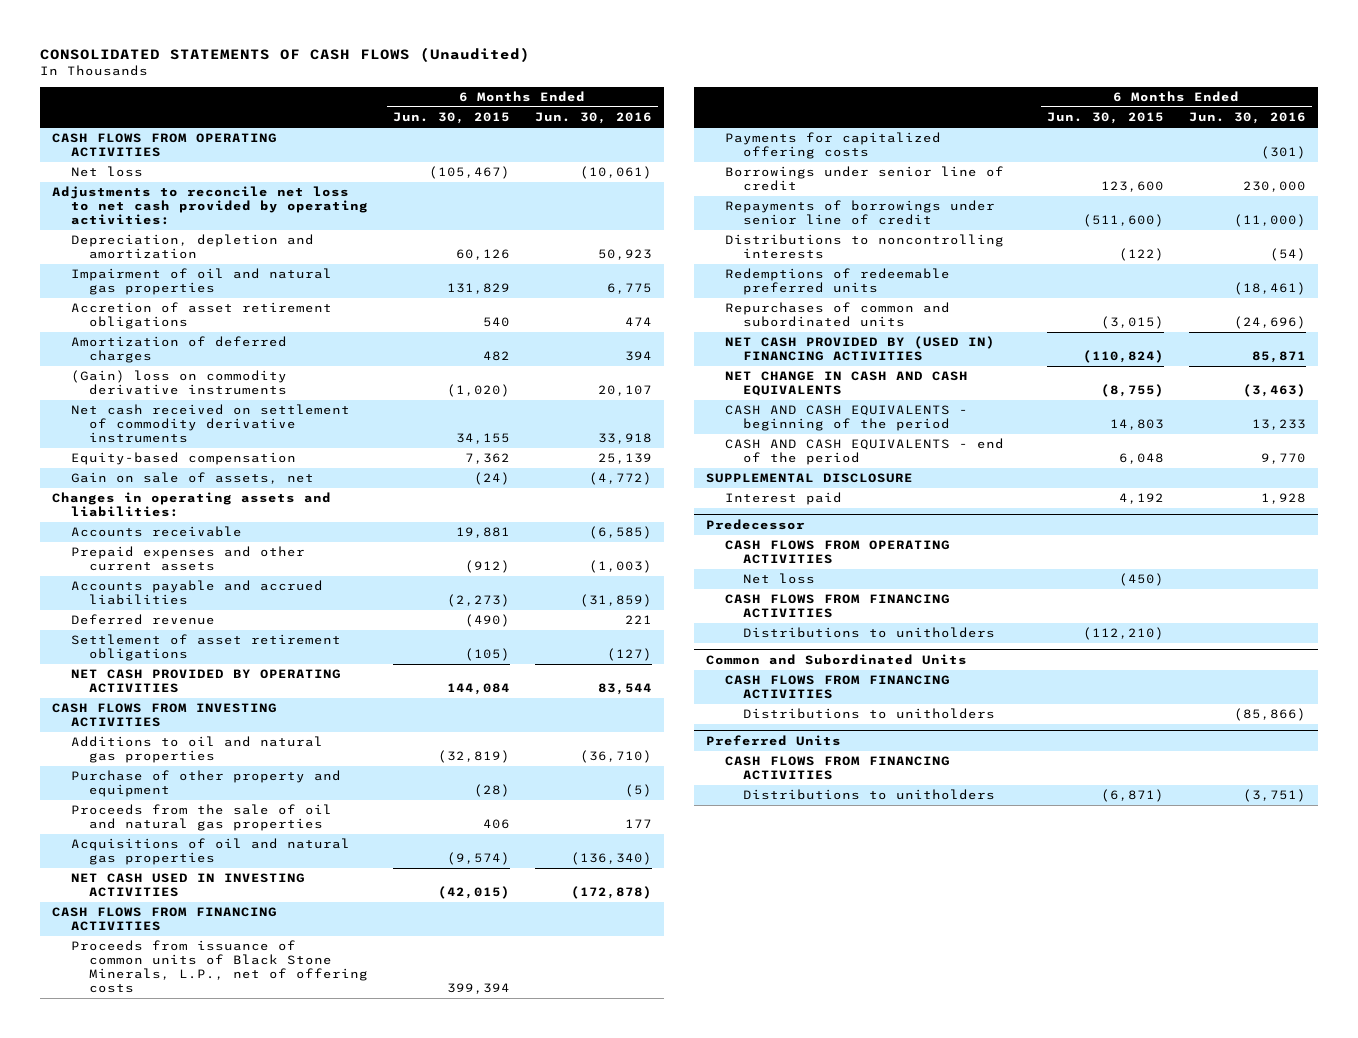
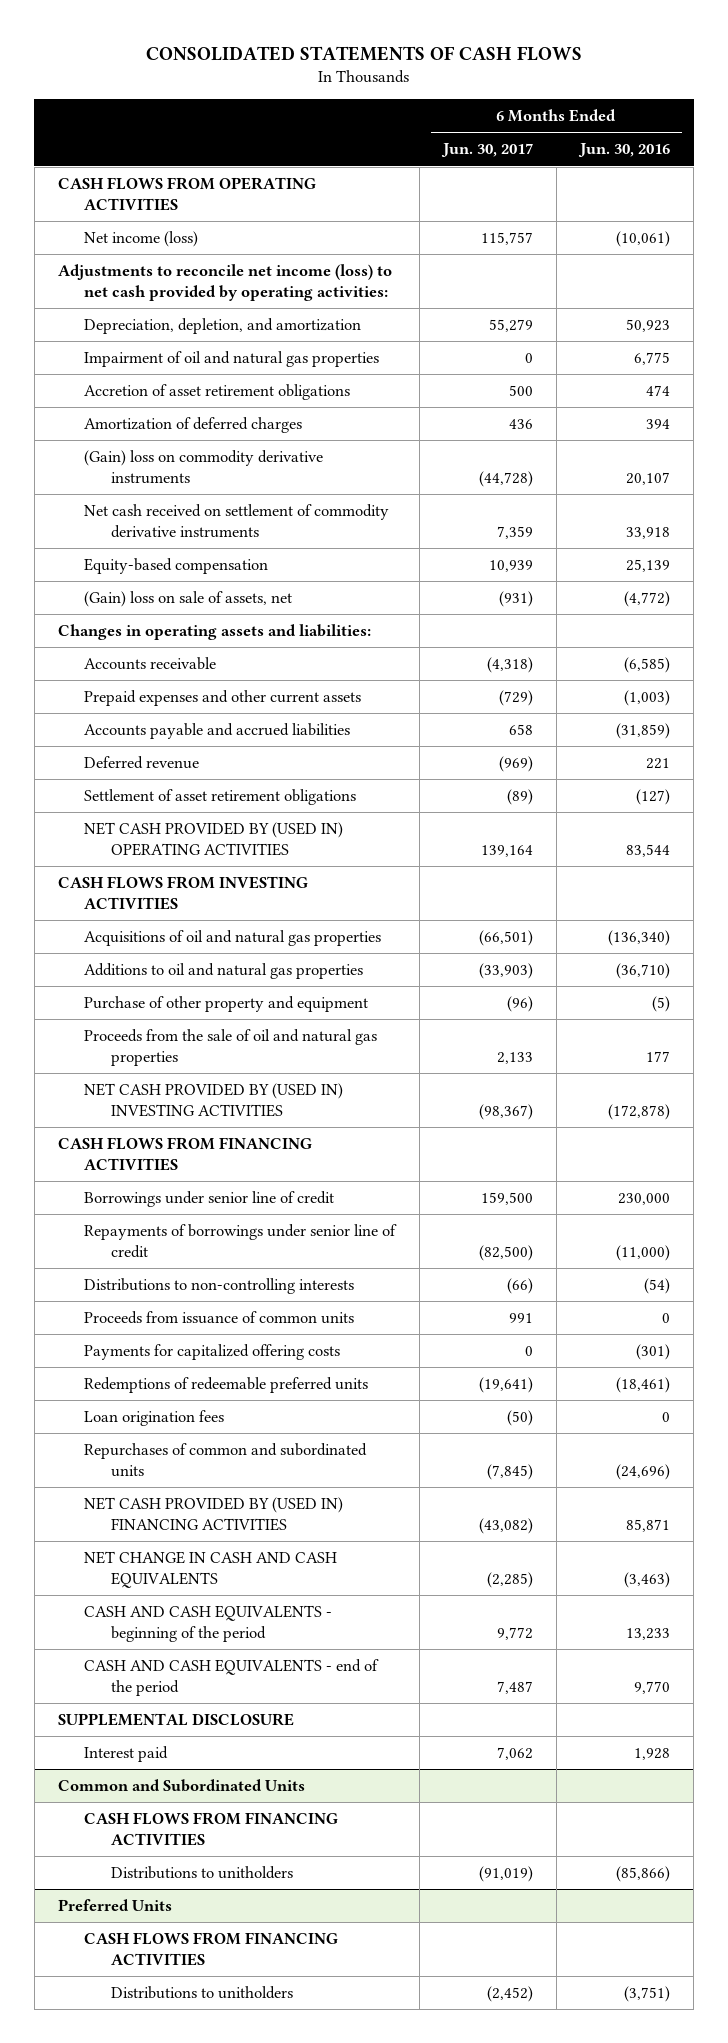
- CONSOLIDATED STATEMENTS OF CASH FLOWS (Unaudited)
+ CONSOLIDATED STATEMENTS OF CASH FLOWS
- | 6 Months Ended Jun. 30, 2015 | 6 Months Ended Jun. 30, 2016
+ | 6 Months Ended Jun. 30, 2017 | 6 Months Ended Jun. 30, 2016
- Net loss | (105,467) | (10,061)
- Adjustments to reconcile net loss to net cash provided by operating activities:
- Depreciation, depletion and amortization | 60,126 | 50,923
+ Net income (loss) | 115,757 | (10,061)
+ Adjustments to reconcile net income (loss) to net cash provided by operating activities:
+ Depreciation, depletion, and amortization | 55,279 | 50,923
- Gain on sale of assets, net | (24) | (4,772)
+ (Gain) loss on sale of assets, net | (931) | (4,772)
- NET CASH PROVIDED BY OPERATING ACTIVITIES | 144,084 | 83,544
+ NET CASH PROVIDED BY (USED IN) OPERATING ACTIVITIES | 139,164 | 83,544
moved up: Acquisitions of oil and natural gas properties | (66,501) | (136,340)
- NET CASH USED IN INVESTING ACTIVITIES | (42,015) | (172,878)
+ NET CASH PROVIDED BY (USED IN) INVESTING ACTIVITIES | (98,367) | (172,878)
- Proceeds from issuance of common units of Black Stone Minerals, L.P., net of offering costs | 399,394 |
- Distributions to noncontrolling interests | (122) | (54)
+ Distributions to non-controlling interests | (66) | (54)
+ Proceeds from issuance of common units | 991 | 0
moved down: Payments for capitalized offering costs | 0 | (301)
+ Loan origination fees | (50) | 0
- Predecessor
- CASH FLOWS FROM OPERATING ACTIVITIES
- Net loss | (450) |
- CASH FLOWS FROM FINANCING ACTIVITIES
- Distributions to unitholders | (112,210) |

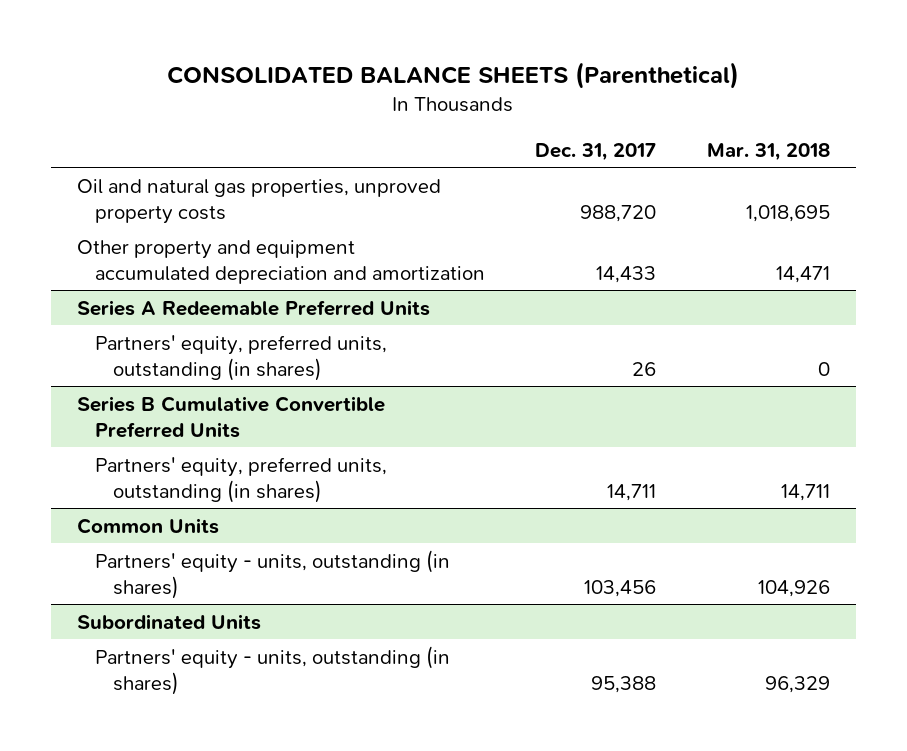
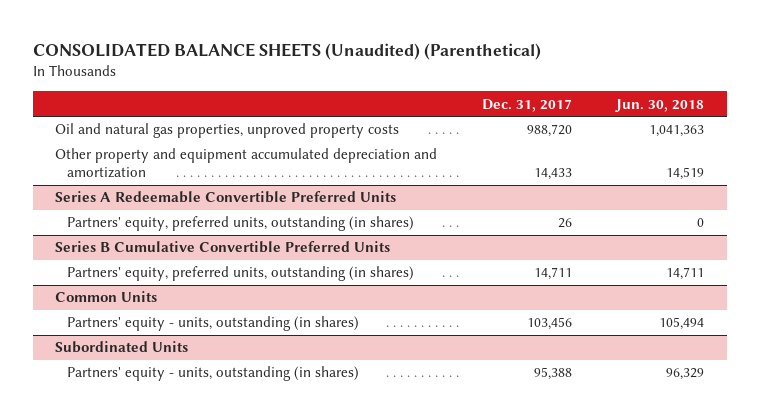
- CONSOLIDATED BALANCE SHEETS (Parenthetical)
+ CONSOLIDATED BALANCE SHEETS (Unaudited) (Parenthetical)
- | Dec. 31, 2017 | Mar. 31, 2018
+ | Dec. 31, 2017 | Jun. 30, 2018
- Series A Redeemable Preferred Units
+ Series A Redeemable Convertible Preferred Units

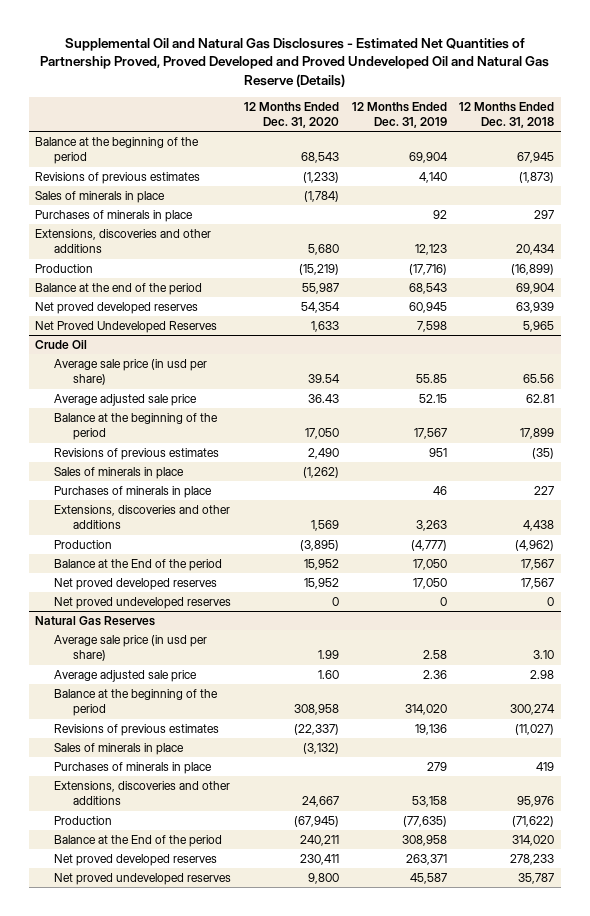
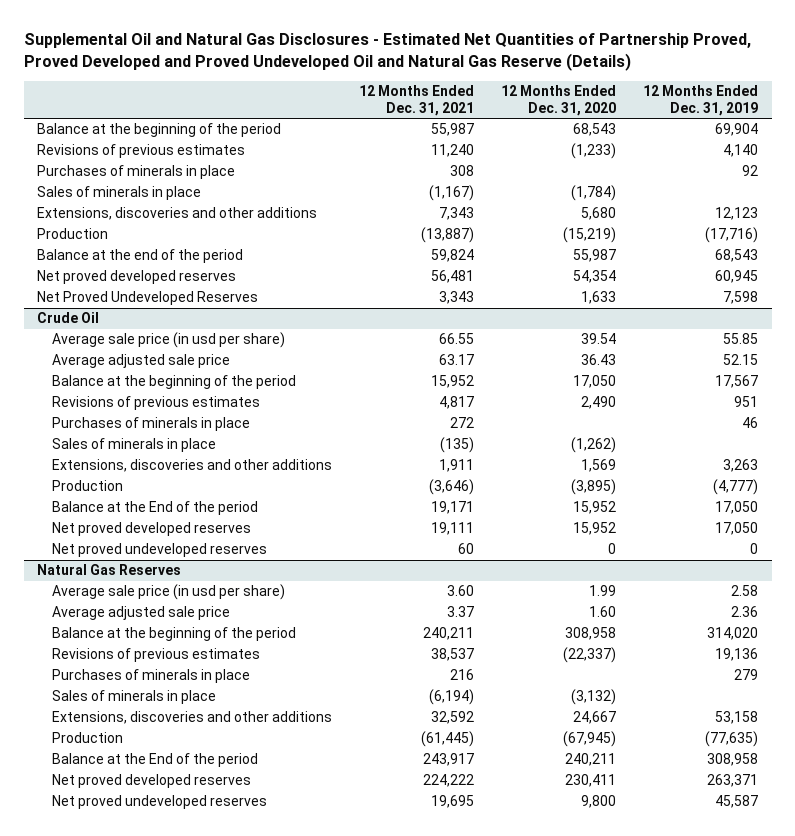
- | 12 Months Ended Dec. 31, 2020 | 12 Months Ended Dec. 31, 2019 | 12 Months Ended Dec. 31, 2018
+ | 12 Months Ended Dec. 31, 2021 | 12 Months Ended Dec. 31, 2020 | 12 Months Ended Dec. 31, 2019
moved down: Sales of minerals in place | (1,167) | (1,784) |
@ Crude Oil
moved down: Sales of minerals in place | (135) | (1,262) |
@ Natural Gas Reserves
moved down: Sales of minerals in place | (6,194) | (3,132) |

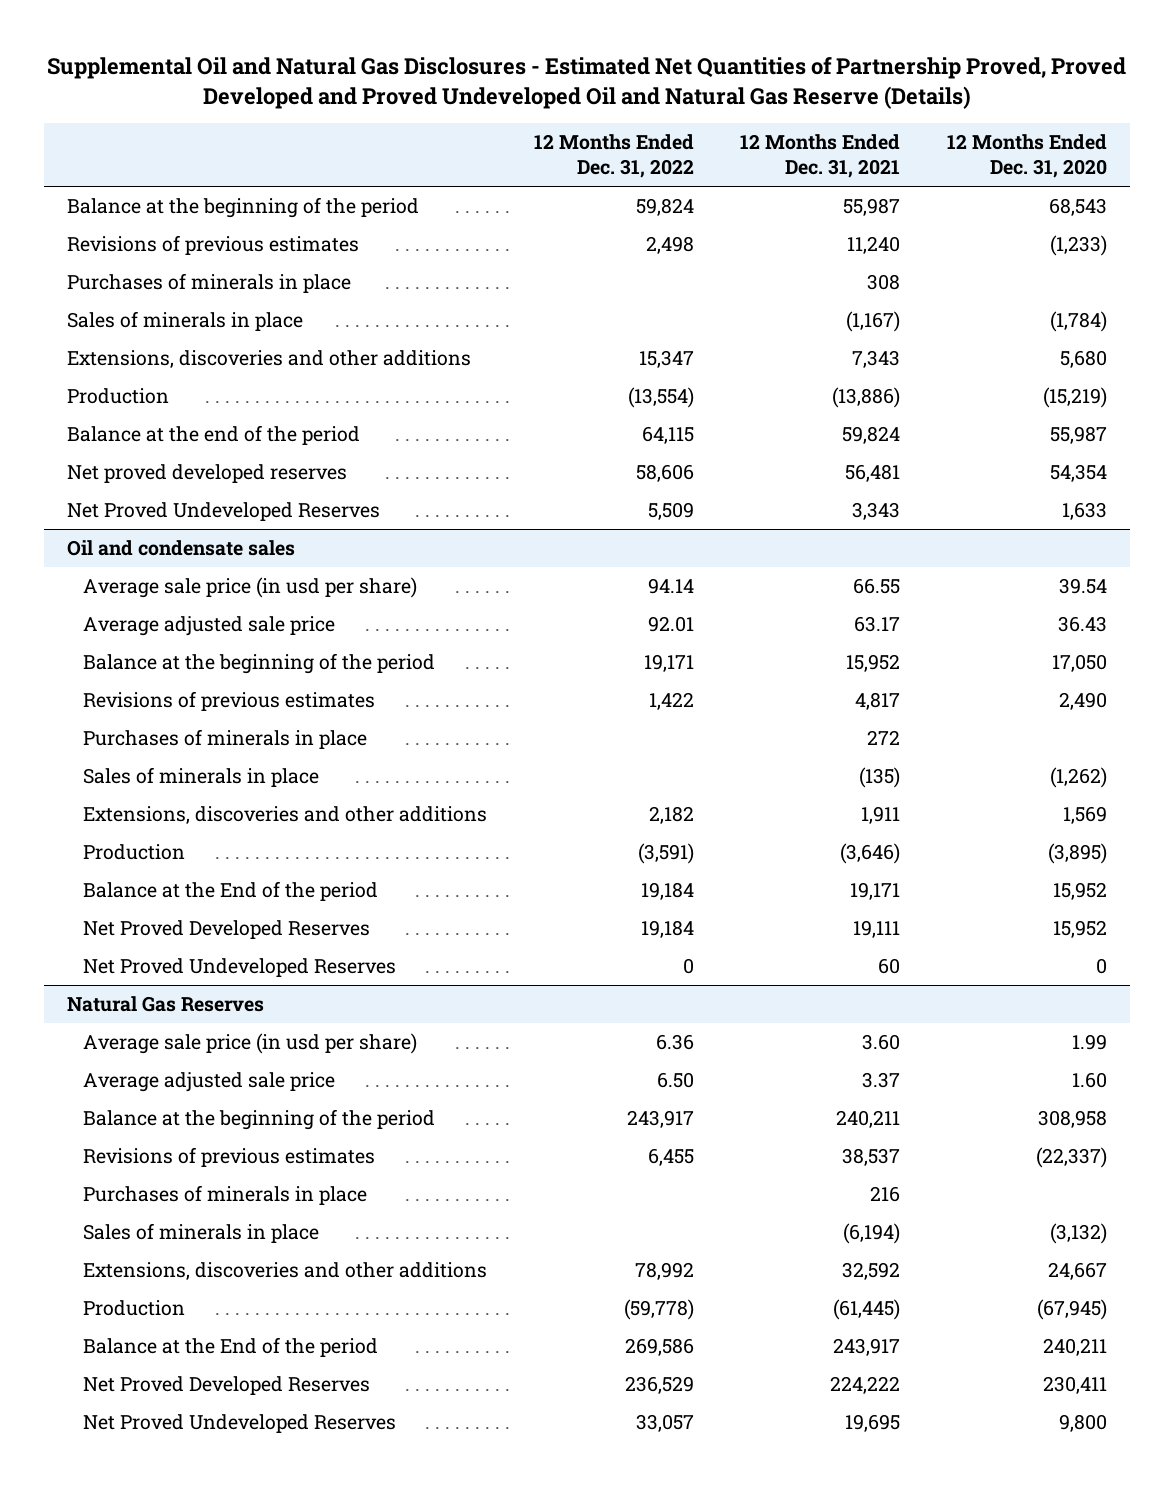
- | 12 Months Ended Dec. 31, 2021 | 12 Months Ended Dec. 31, 2020 | 12 Months Ended Dec. 31, 2019
+ | 12 Months Ended Dec. 31, 2022 | 12 Months Ended Dec. 31, 2021 | 12 Months Ended Dec. 31, 2020
- Production | (13,887) | (15,219) | (17,716)
+ Production | (13,554) | (13,886) | (15,219)
- Crude Oil
+ Oil and condensate sales
- Net proved developed reserves | 19,111 | 15,952 | 17,050
- Net proved undeveloped reserves | 60 | 0 | 0
+ Net Proved Developed Reserves | 19,184 | 19,111 | 15,952
+ Net Proved Undeveloped Reserves | 0 | 60 | 0
@ Natural Gas Reserves
- Net proved developed reserves | 224,222 | 230,411 | 263,371
- Net proved undeveloped reserves | 19,695 | 9,800 | 45,587
+ Net Proved Developed Reserves | 236,529 | 224,222 | 230,411
+ Net Proved Undeveloped Reserves | 33,057 | 19,695 | 9,800

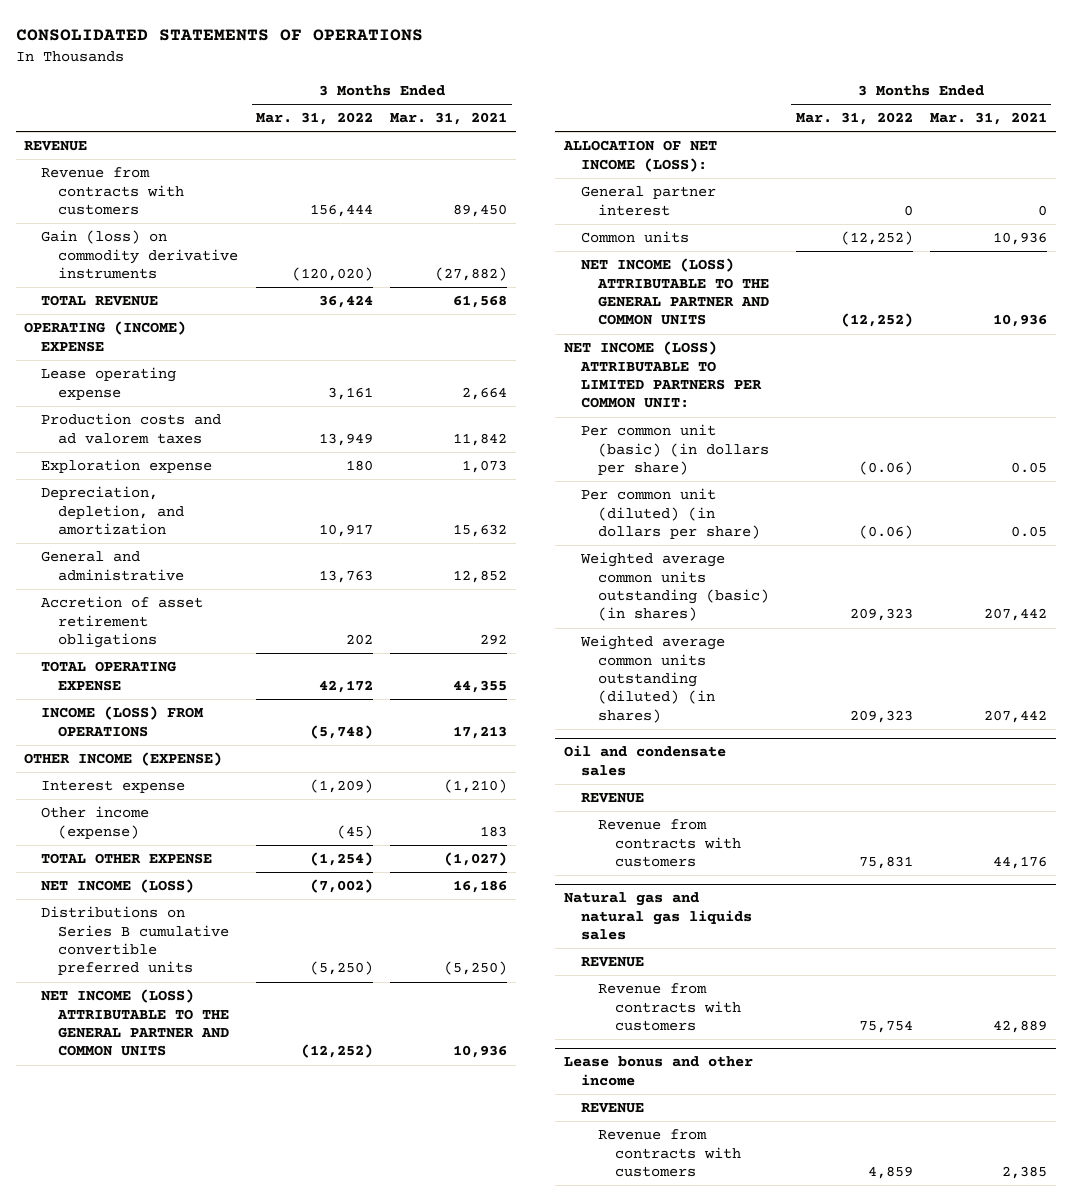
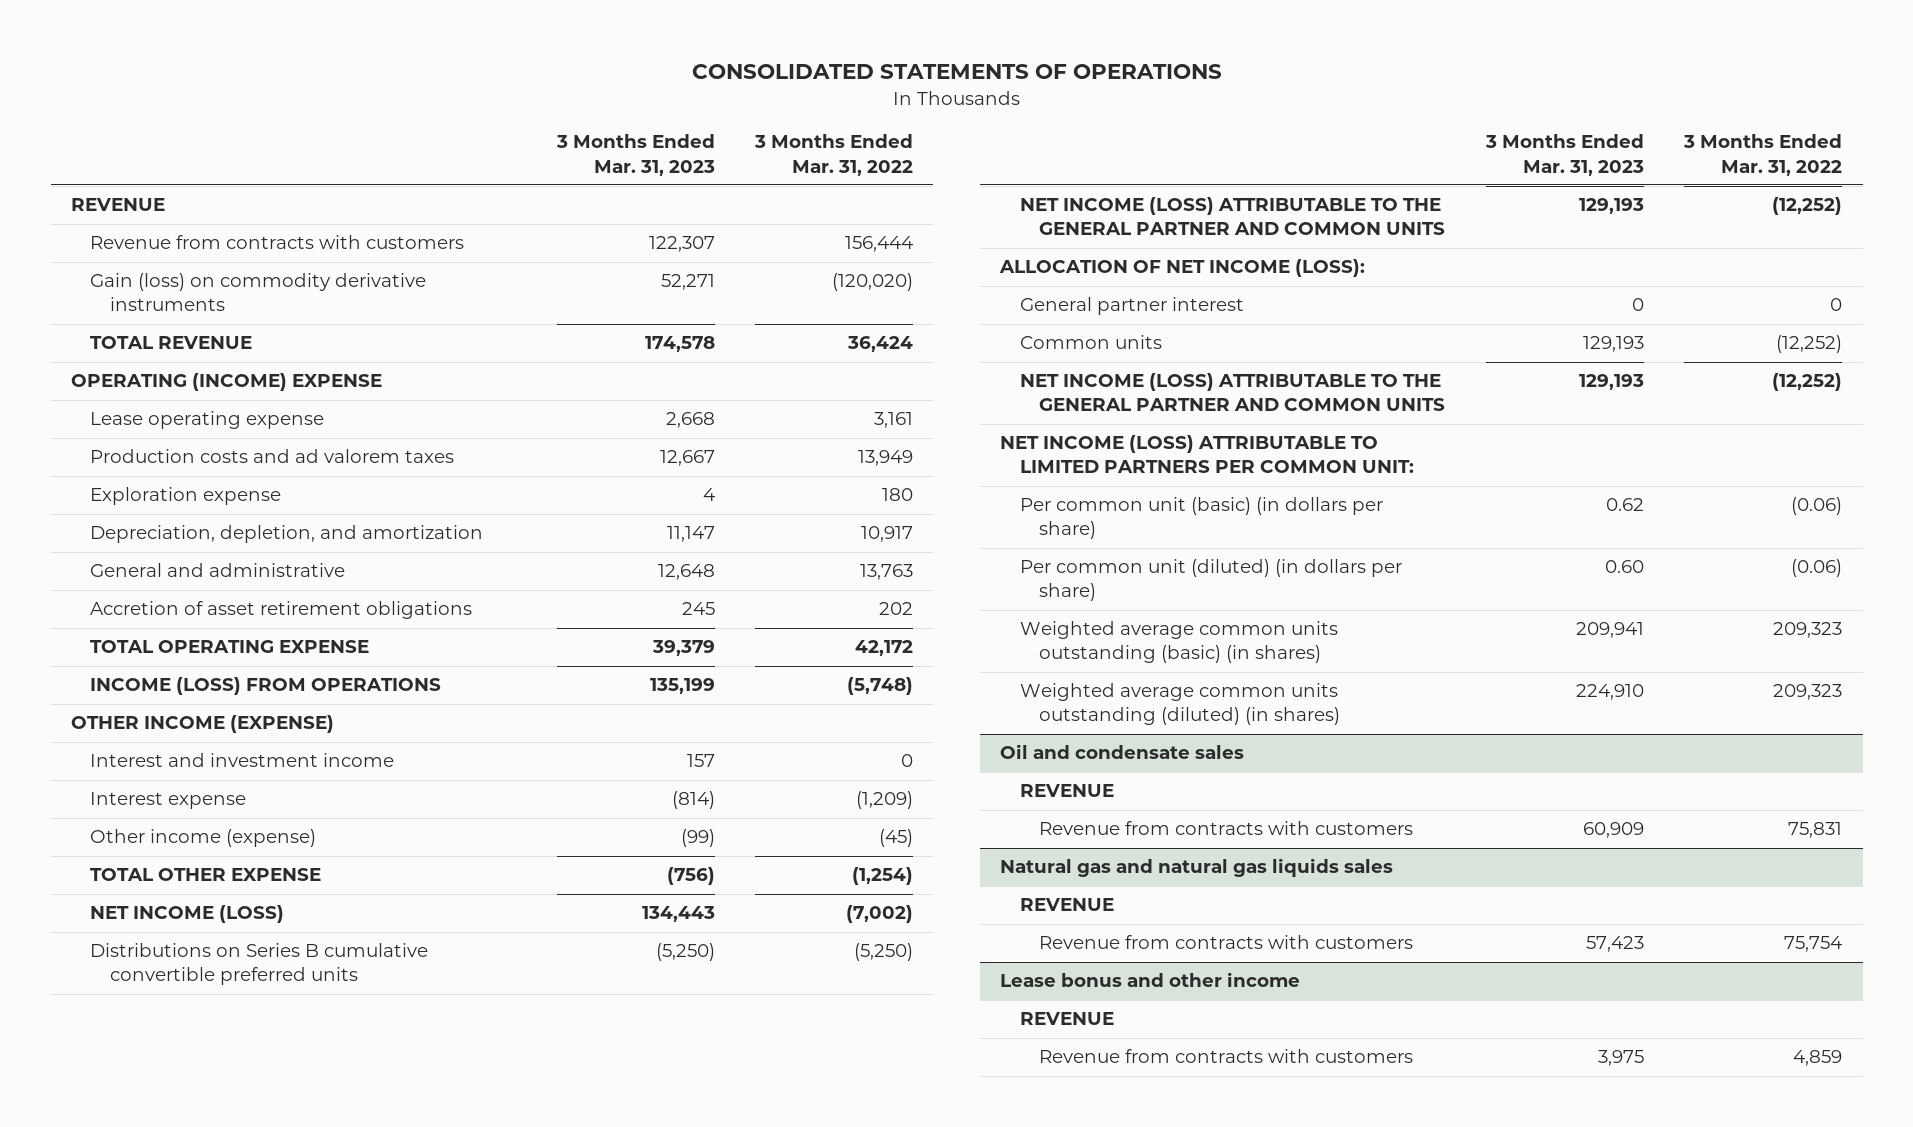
- | 3 Months Ended Mar. 31, 2022 | 3 Months Ended Mar. 31, 2021
+ | 3 Months Ended Mar. 31, 2023 | 3 Months Ended Mar. 31, 2022
+ Interest and investment income | 157 | 0

